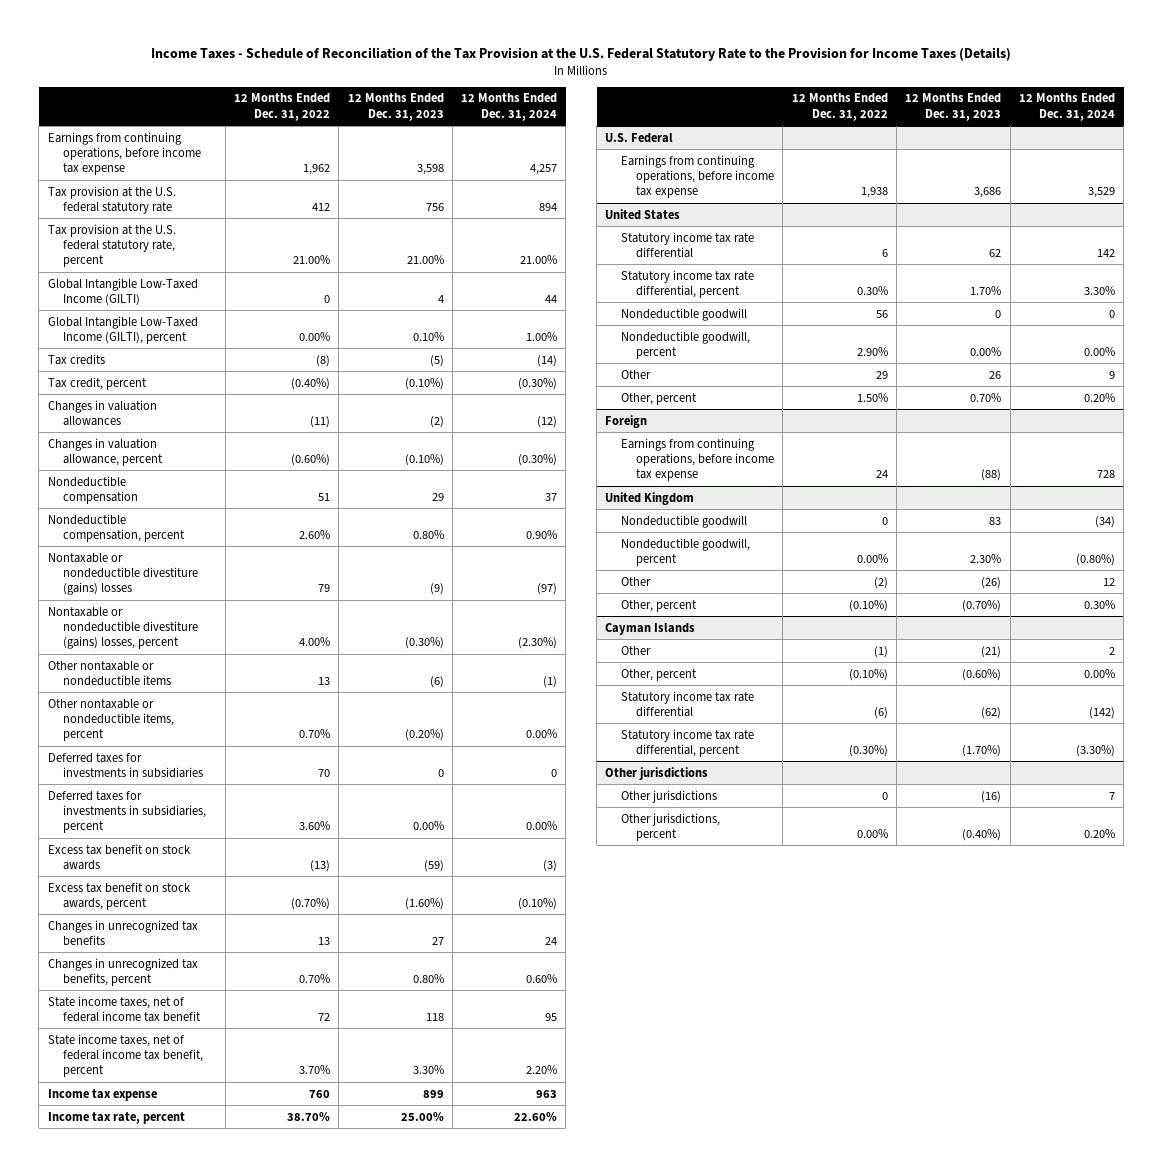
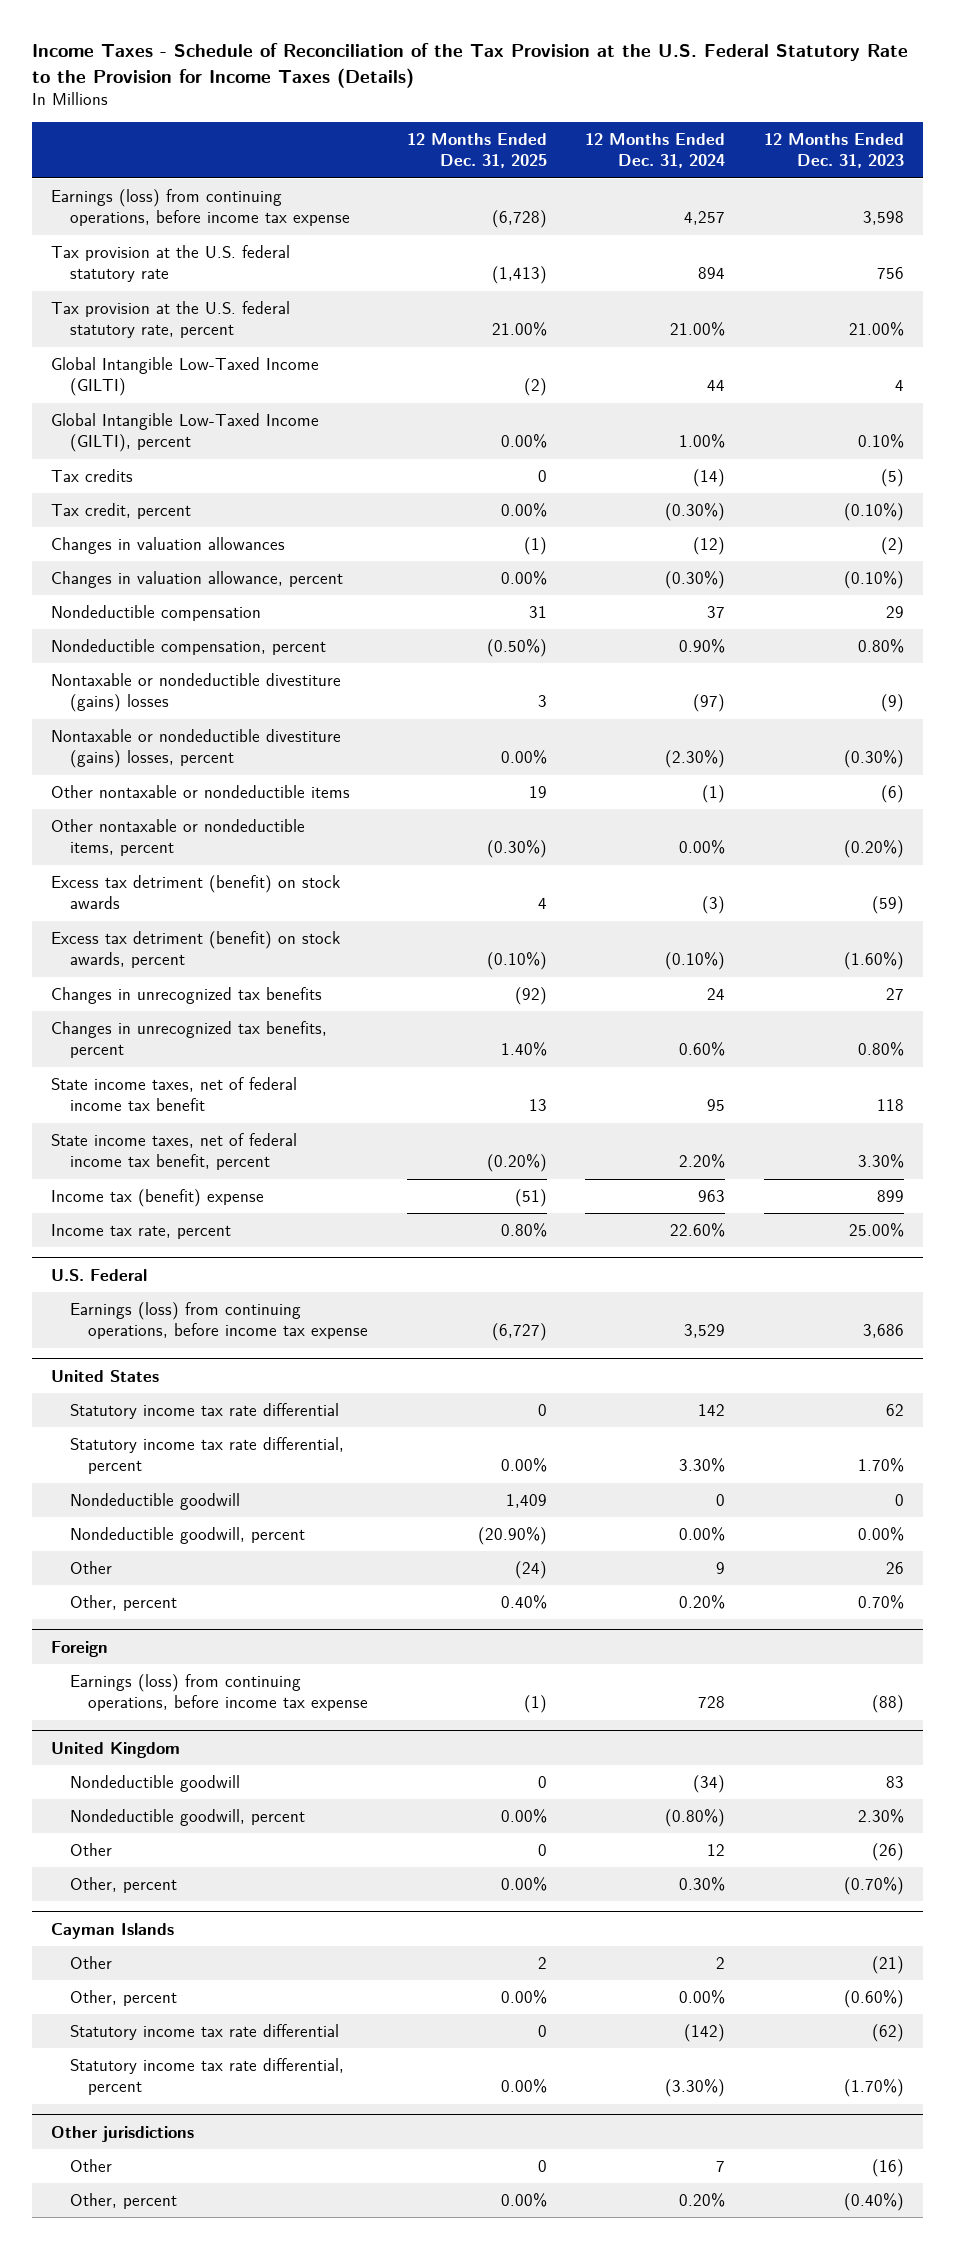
- | 12 Months Ended Dec. 31, 2022 | 12 Months Ended Dec. 31, 2023 | 12 Months Ended Dec. 31, 2024
+ | 12 Months Ended Dec. 31, 2025 | 12 Months Ended Dec. 31, 2024 | 12 Months Ended Dec. 31, 2023
- Earnings from continuing operations, before income tax expense | 1,962 | 3,598 | 4,257
+ Earnings (loss) from continuing operations, before income tax expense | (6,728) | 4,257 | 3,598
- Deferred taxes for investments in subsidiaries | 70 | 0 | 0
- Deferred taxes for investments in subsidiaries, percent | 3.60% | 0.00% | 0.00%
- Excess tax benefit on stock awards | (13) | (59) | (3)
- Excess tax benefit on stock awards, percent | (0.70%) | (1.60%) | (0.10%)
+ Excess tax detriment (benefit) on stock awards | 4 | (3) | (59)
+ Excess tax detriment (benefit) on stock awards, percent | (0.10%) | (0.10%) | (1.60%)
- Income tax expense | 760 | 899 | 963
+ Income tax (benefit) expense | (51) | 963 | 899
@ U.S. Federal
- Earnings from continuing operations, before income tax expense | 1,938 | 3,686 | 3,529
+ Earnings (loss) from continuing operations, before income tax expense | (6,727) | 3,529 | 3,686
@ Foreign
- Earnings from continuing operations, before income tax expense | 24 | (88) | 728
+ Earnings (loss) from continuing operations, before income tax expense | (1) | 728 | (88)
@ Other jurisdictions
- Other jurisdictions | 0 | (16) | 7
- Other jurisdictions, percent | 0.00% | (0.40%) | 0.20%
+ Other | 0 | 7 | (16)
+ Other, percent | 0.00% | 0.20% | (0.40%)

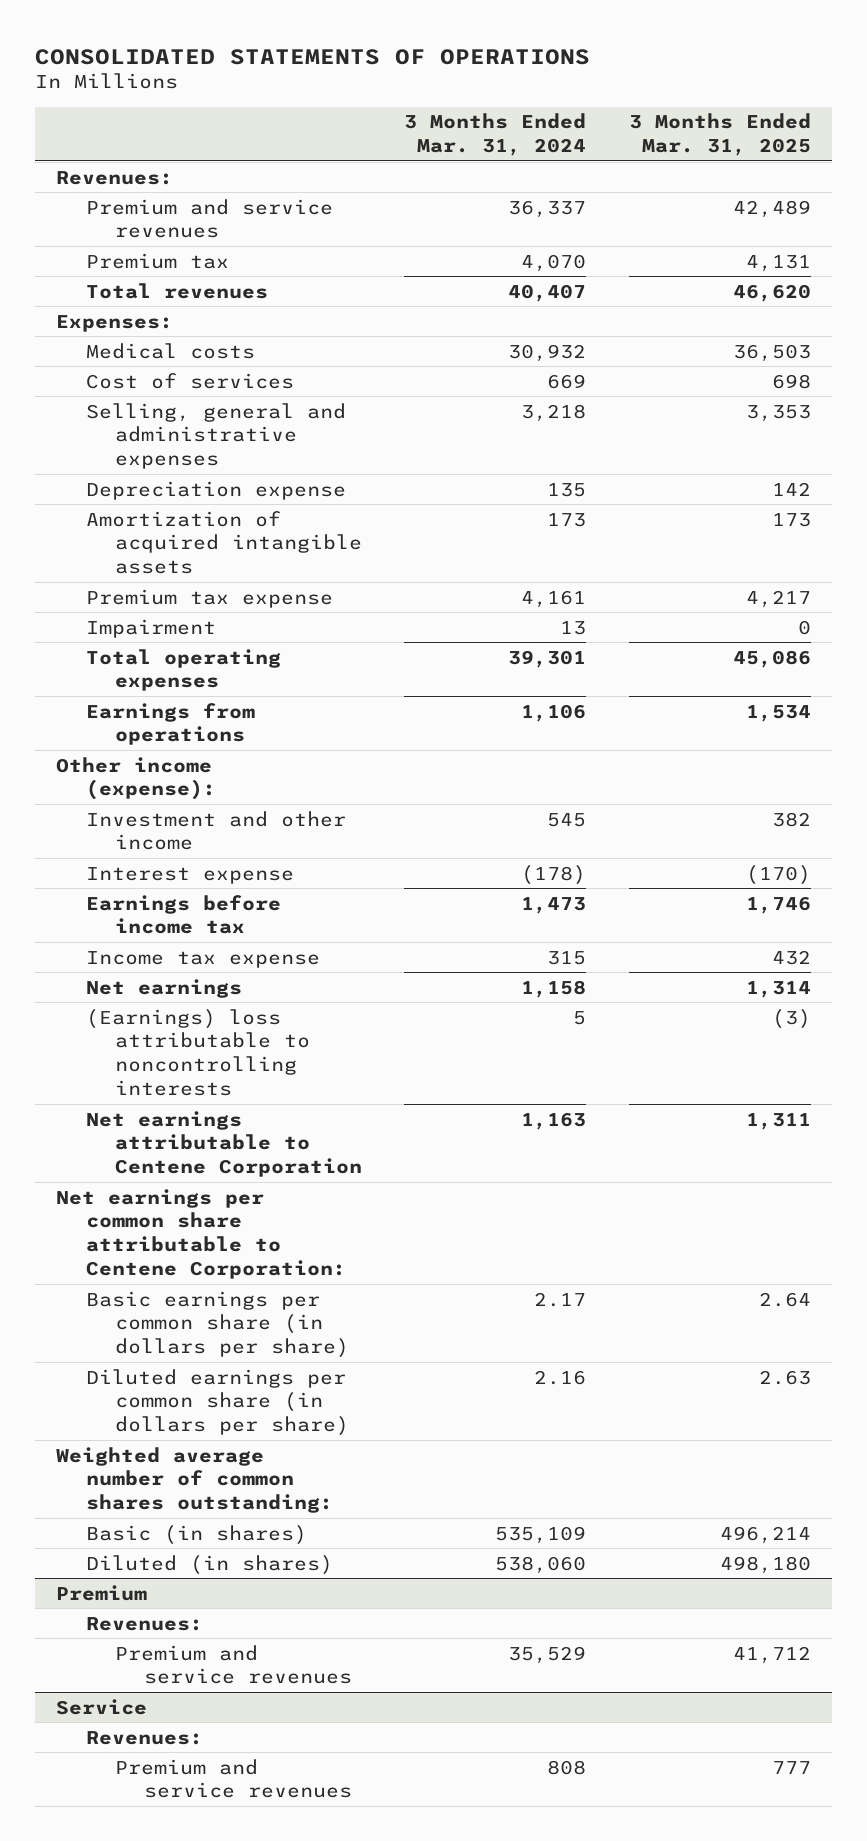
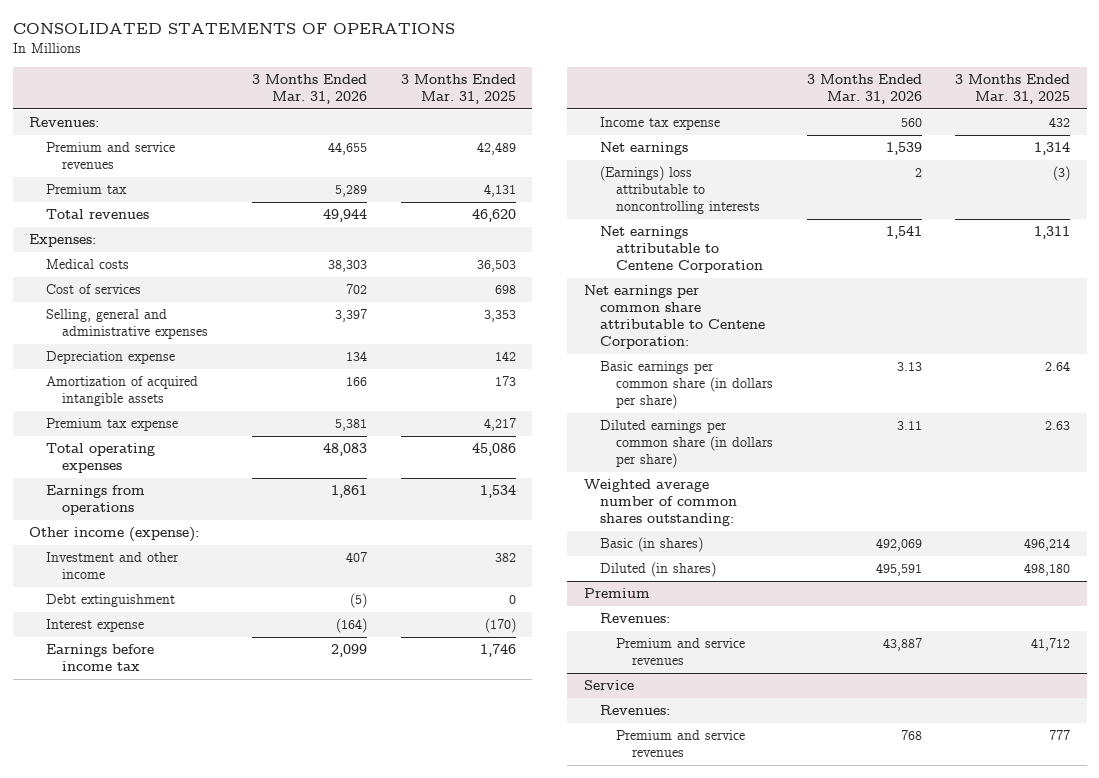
- | 3 Months Ended Mar. 31, 2024 | 3 Months Ended Mar. 31, 2025
+ | 3 Months Ended Mar. 31, 2026 | 3 Months Ended Mar. 31, 2025
- Impairment | 13 | 0
+ Debt extinguishment | (5) | 0

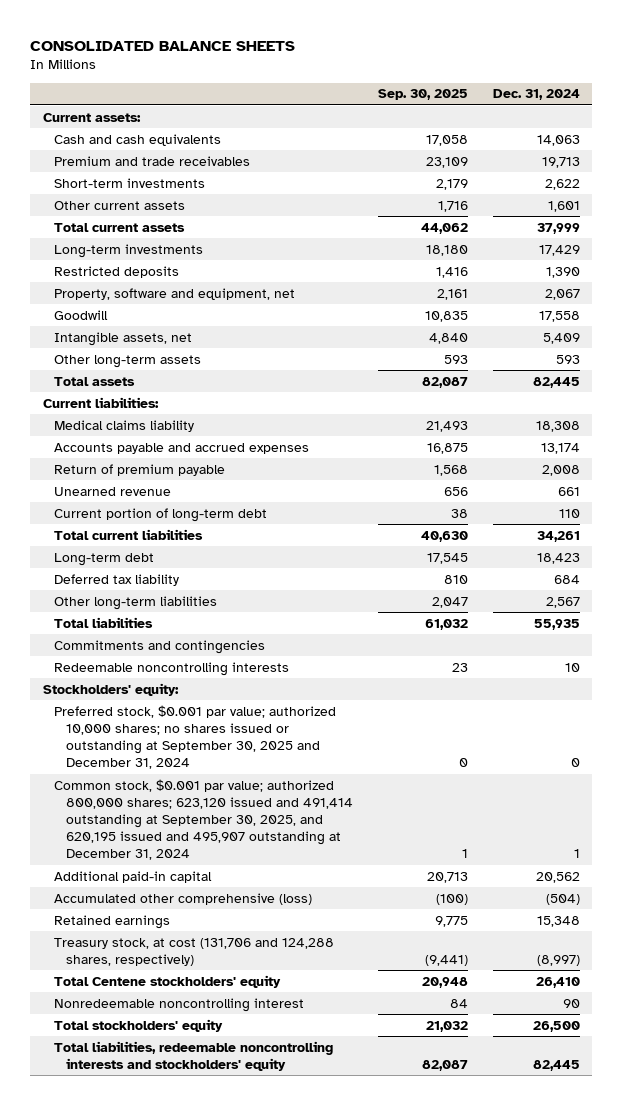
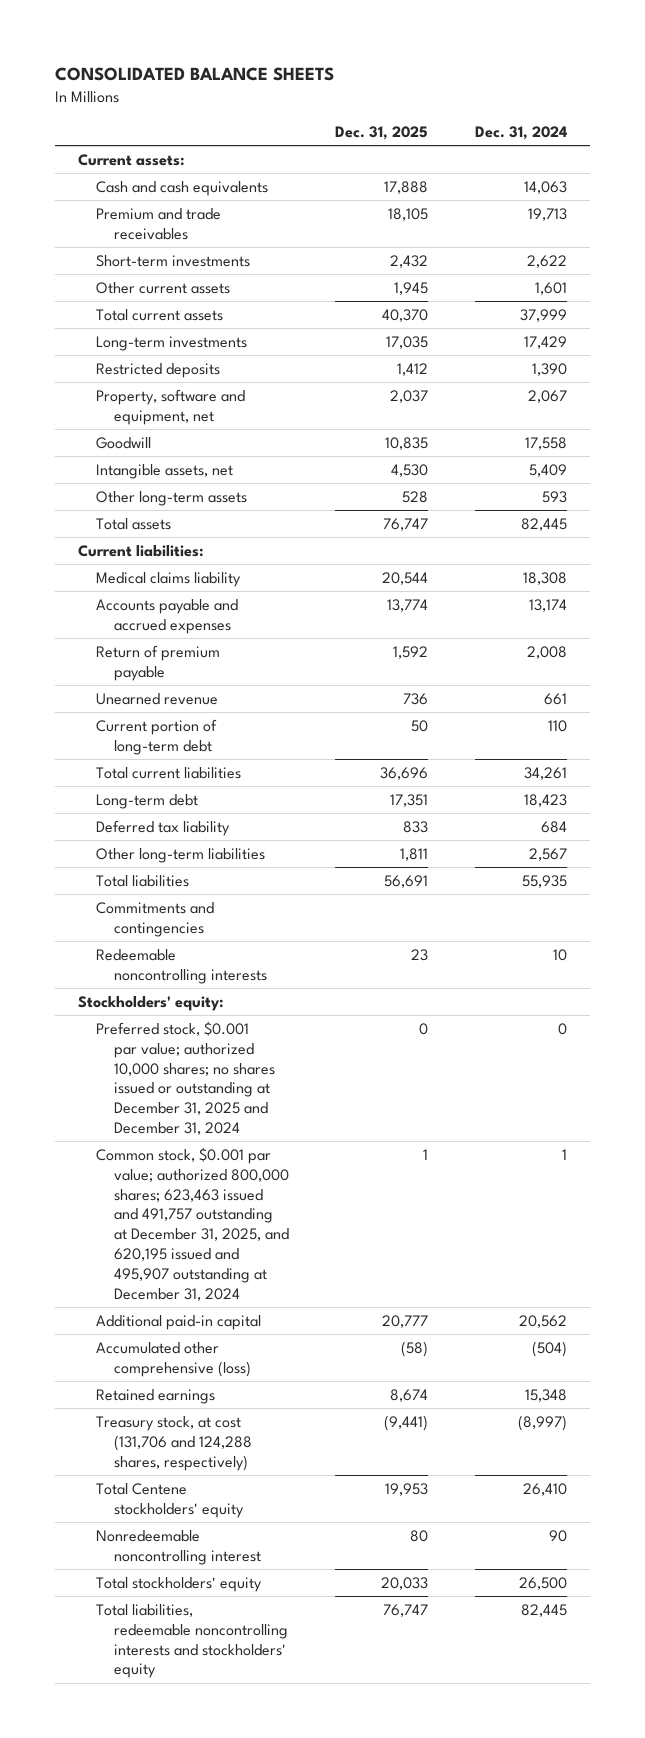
- | Sep. 30, 2025 | Dec. 31, 2024
+ | Dec. 31, 2025 | Dec. 31, 2024
- Preferred stock, $0.001 par value; authorized 10,000 shares; no shares issued or outstanding at September 30, 2025 and December 31, 2024 | 0 | 0
- Common stock, $0.001 par value; authorized 800,000 shares; 623,120 issued and 491,414 outstanding at September 30, 2025, and 620,195 issued and 495,907 outstanding at December 31, 2024 | 1 | 1
+ Preferred stock, $0.001 par value; authorized 10,000 shares; no shares issued or outstanding at December 31, 2025 and December 31, 2024 | 0 | 0
+ Common stock, $0.001 par value; authorized 800,000 shares; 623,463 issued and 491,757 outstanding at December 31, 2025, and 620,195 issued and 495,907 outstanding at December 31, 2024 | 1 | 1

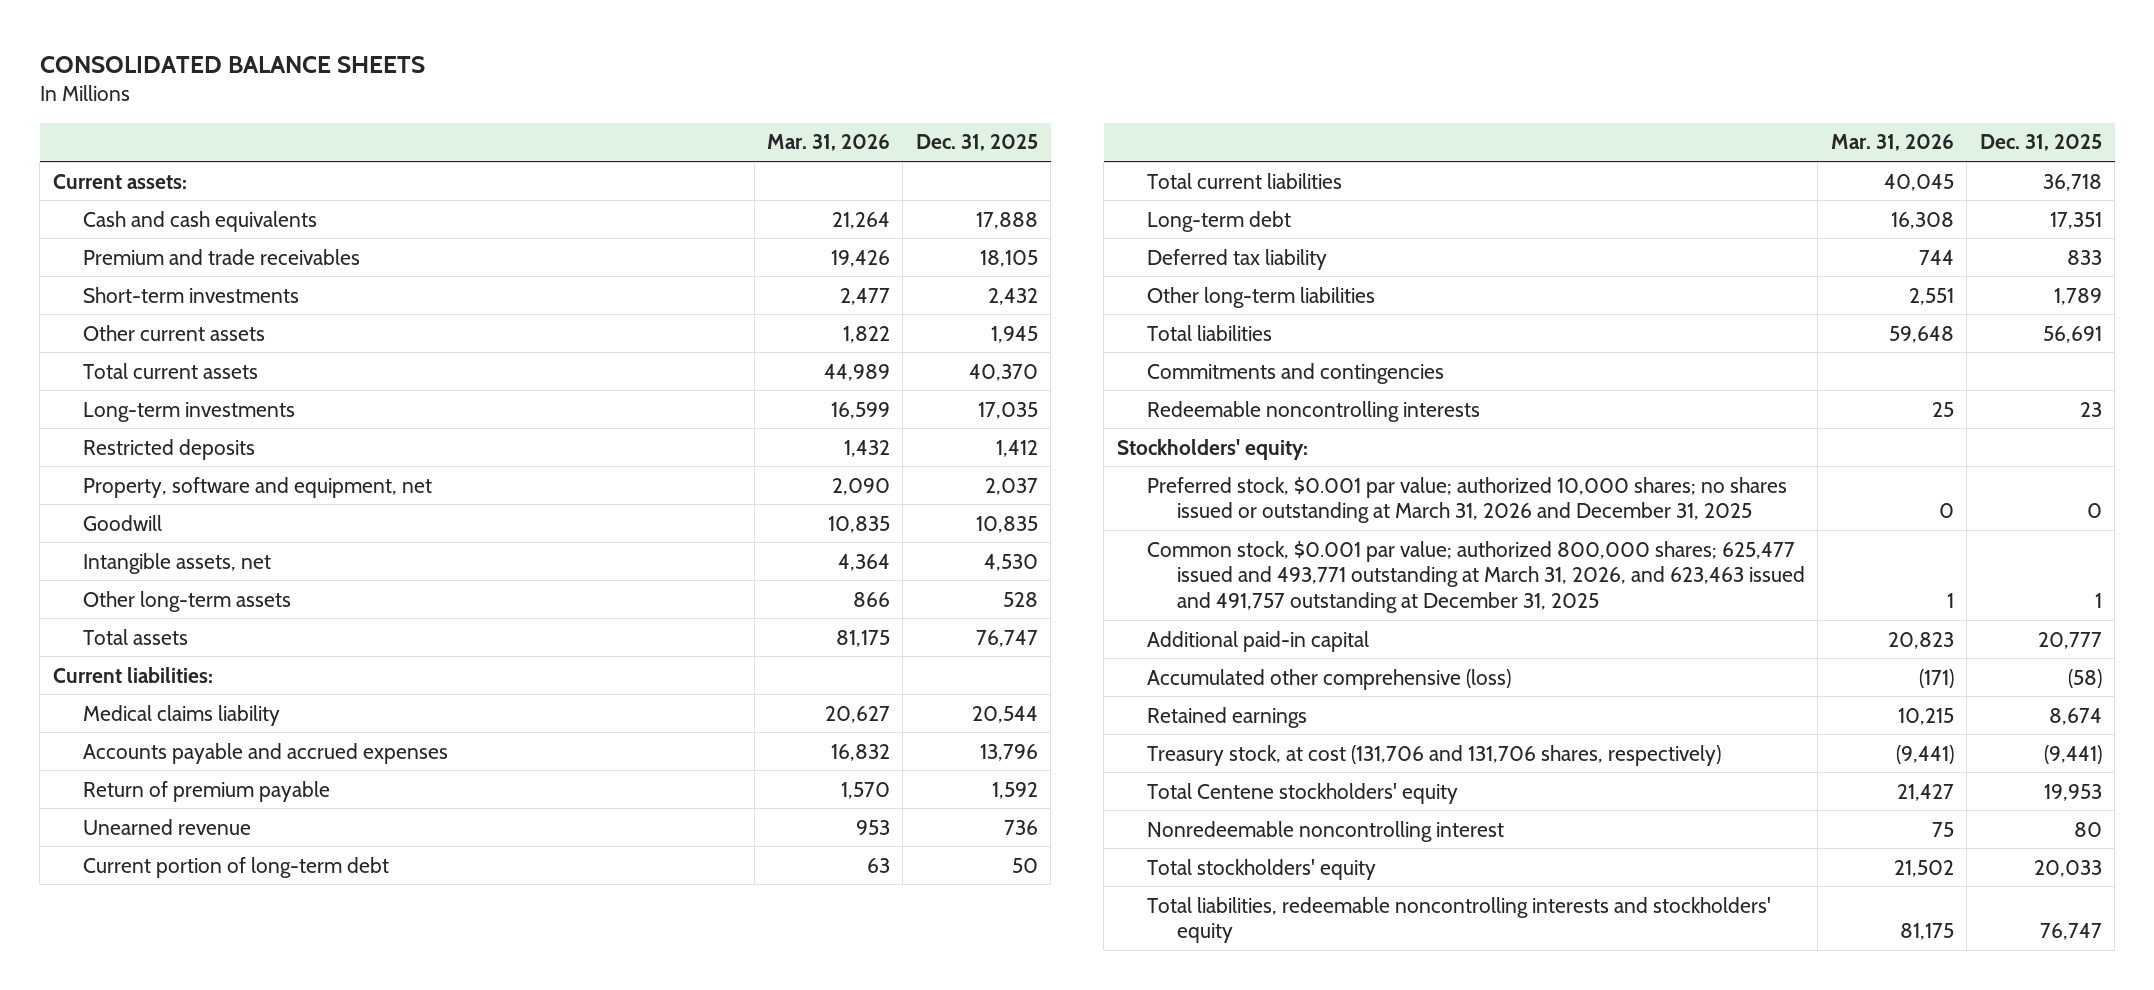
- | Dec. 31, 2025 | Dec. 31, 2024
+ | Mar. 31, 2026 | Dec. 31, 2025
- Accounts payable and accrued expenses | 13,774 | 13,174
+ Accounts payable and accrued expenses | 16,832 | 13,796
- Total current liabilities | 36,696 | 34,261
+ Total current liabilities | 40,045 | 36,718
- Other long-term liabilities | 1,811 | 2,567
+ Other long-term liabilities | 2,551 | 1,789
- Preferred stock, $0.001 par value; authorized 10,000 shares; no shares issued or outstanding at December 31, 2025 and December 31, 2024 | 0 | 0
- Common stock, $0.001 par value; authorized 800,000 shares; 623,463 issued and 491,757 outstanding at December 31, 2025, and 620,195 issued and 495,907 outstanding at December 31, 2024 | 1 | 1
+ Preferred stock, $0.001 par value; authorized 10,000 shares; no shares issued or outstanding at March 31, 2026 and December 31, 2025 | 0 | 0
+ Common stock, $0.001 par value; authorized 800,000 shares; 625,477 issued and 493,771 outstanding at March 31, 2026, and 623,463 issued and 491,757 outstanding at December 31, 2025 | 1 | 1
- Treasury stock, at cost (131,706 and 124,288 shares, respectively) | (9,441) | (8,997)
+ Treasury stock, at cost (131,706 and 131,706 shares, respectively) | (9,441) | (9,441)

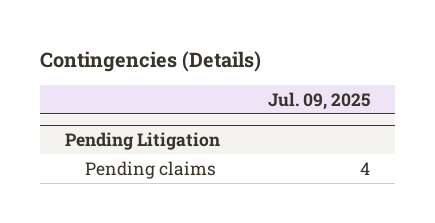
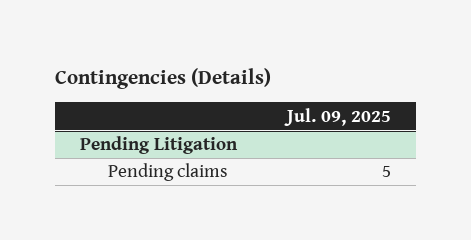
@ Pending Litigation
- Pending claims | 4
+ Pending claims | 5

